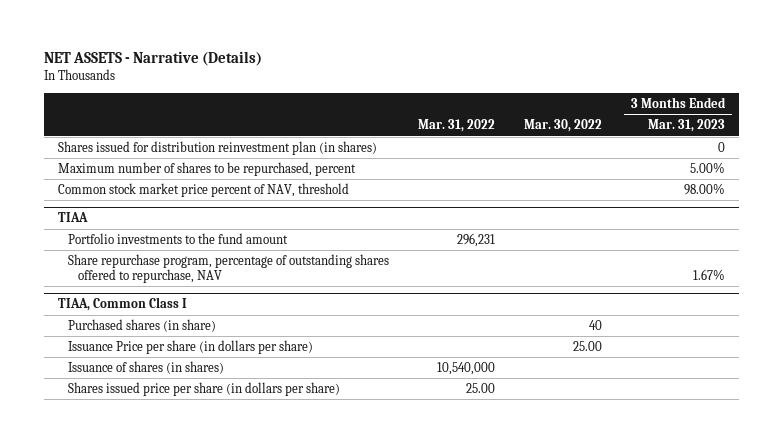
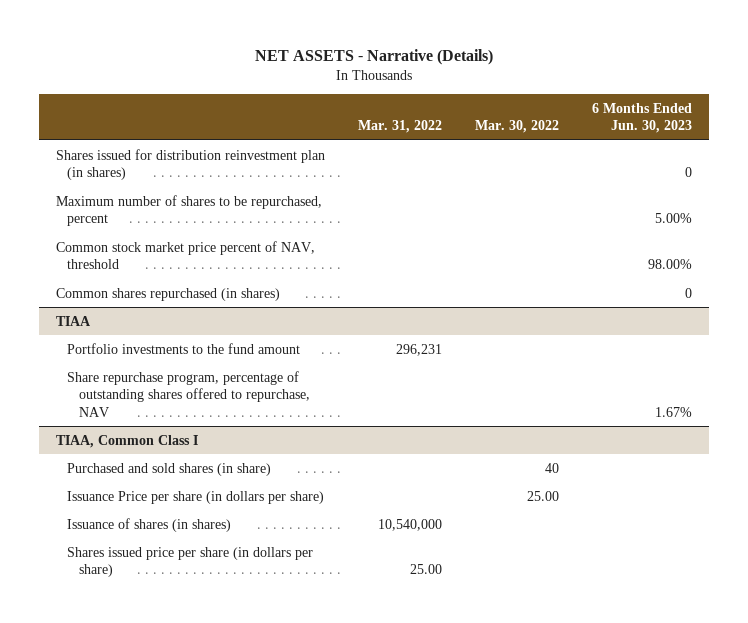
- | Mar. 31, 2022 | Mar. 30, 2022 | 3 Months Ended Mar. 31, 2023
+ | Mar. 31, 2022 | Mar. 30, 2022 | 6 Months Ended Jun. 30, 2023
+ Common shares repurchased (in shares) | | | 0
@ TIAA, Common Class I
- Purchased shares (in share) | | 40 |
+ Purchased and sold shares (in share) | | 40 |

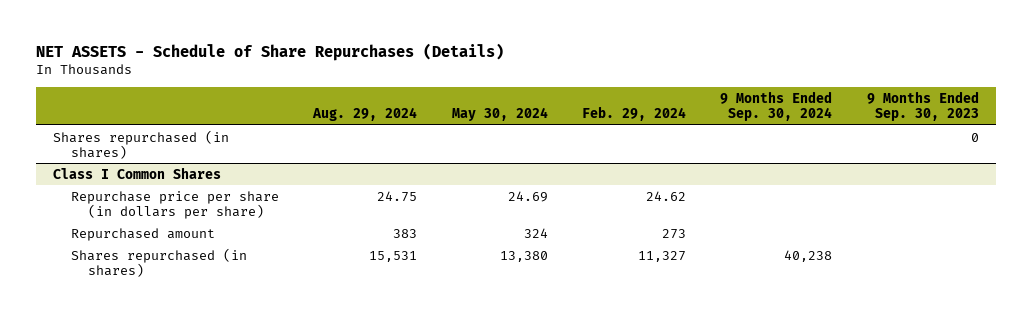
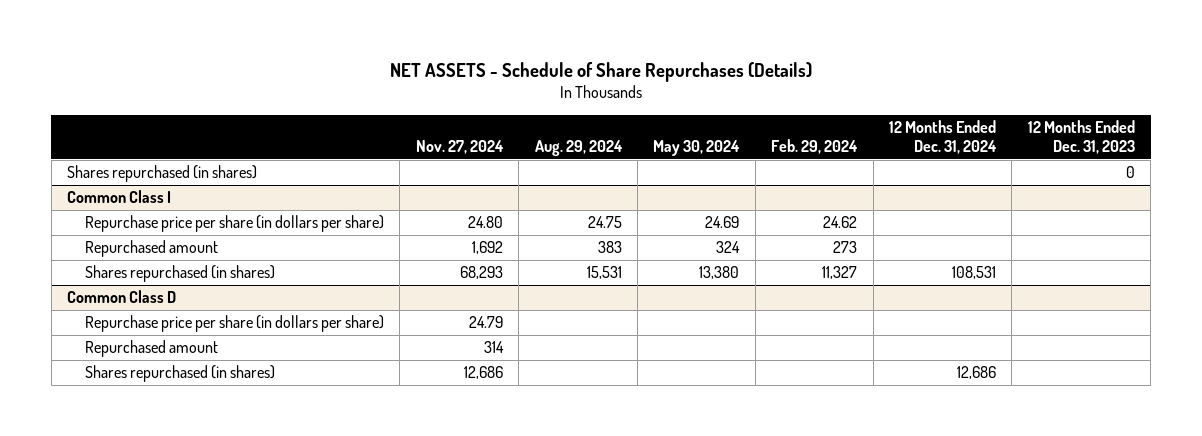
- | Aug. 29, 2024 | May 30, 2024 | Feb. 29, 2024 | 9 Months Ended Sep. 30, 2024 | 9 Months Ended Sep. 30, 2023
+ | Nov. 27, 2024 | Aug. 29, 2024 | May 30, 2024 | Feb. 29, 2024 | 12 Months Ended Dec. 31, 2024 | 12 Months Ended Dec. 31, 2023
- Class I Common Shares
+ Common Class I
+ Common Class D
+ Repurchase price per share (in dollars per share) | 24.79 | | | | |
+ Repurchased amount | 314 | | | | |
+ Shares repurchased (in shares) | 12,686 | | | | 12,686 |

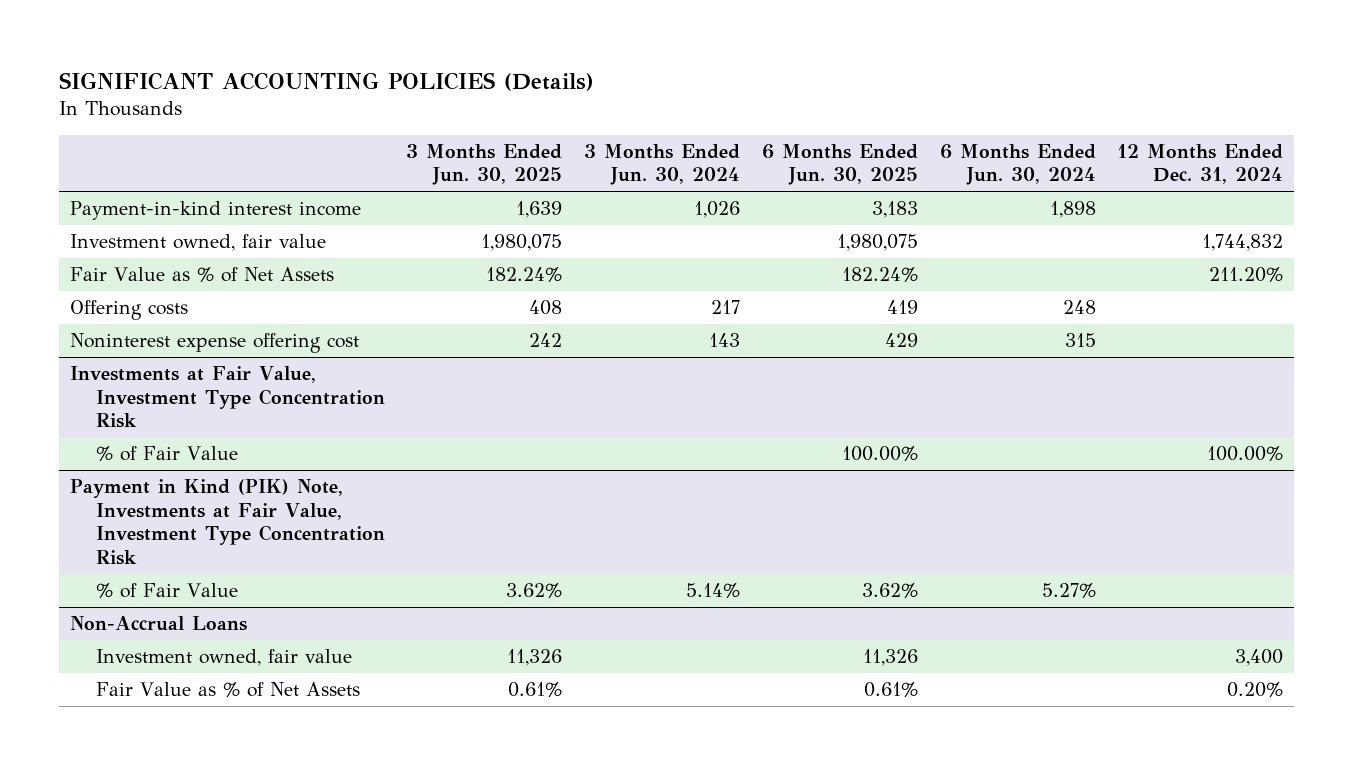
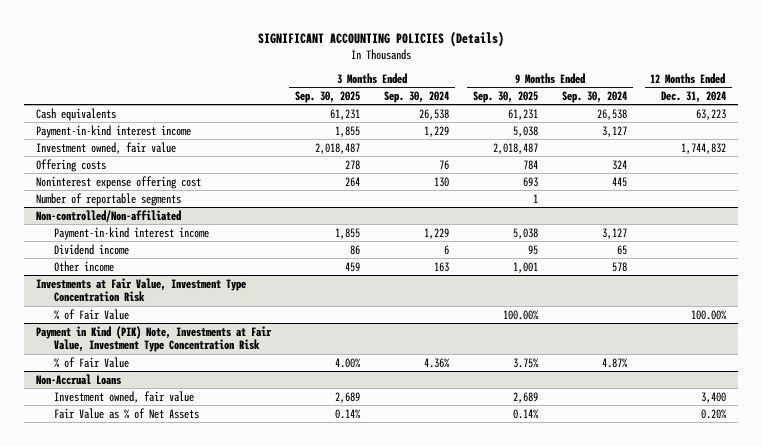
- | 3 Months Ended Jun. 30, 2025 | 3 Months Ended Jun. 30, 2024 | 6 Months Ended Jun. 30, 2025 | 6 Months Ended Jun. 30, 2024 | 12 Months Ended Dec. 31, 2024
+ | 3 Months Ended Sep. 30, 2025 | 3 Months Ended Sep. 30, 2024 | 9 Months Ended Sep. 30, 2025 | 9 Months Ended Sep. 30, 2024 | 12 Months Ended Dec. 31, 2024
+ Cash equivalents | 61,231 | 26,538 | 61,231 | 26,538 | 63,223
- Fair Value as % of Net Assets | 182.24% | | 182.24% | | 211.20%
+ Number of reportable segments | | | 1 | |
+ Non-controlled/Non-affiliated
+ Payment-in-kind interest income | 1,855 | 1,229 | 5,038 | 3,127 |
+ Dividend income | 86 | 6 | 95 | 65 |
+ Other income | 459 | 163 | 1,001 | 578 |

